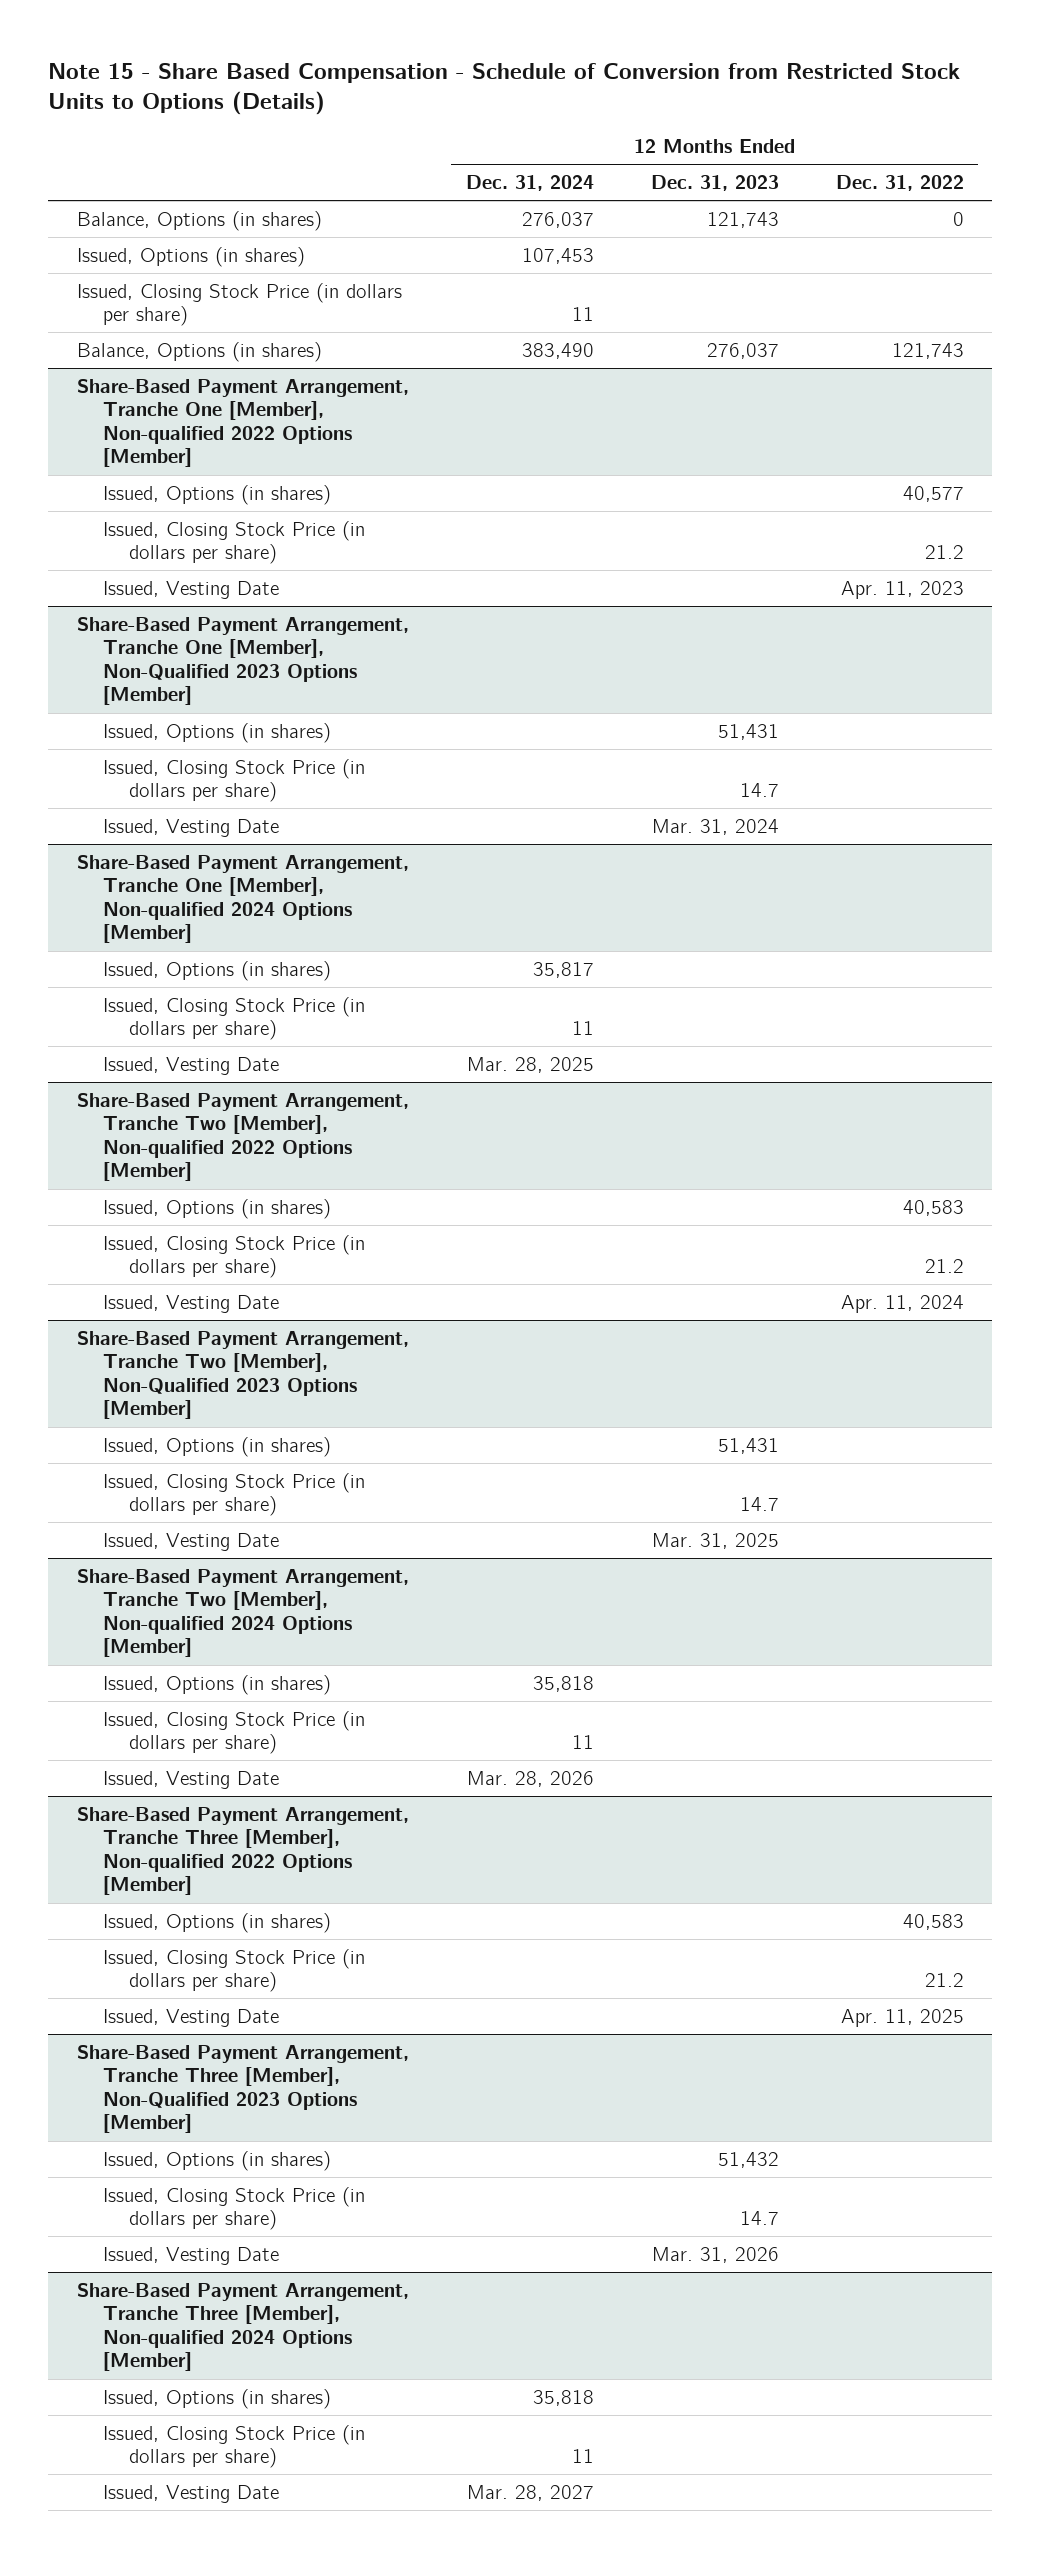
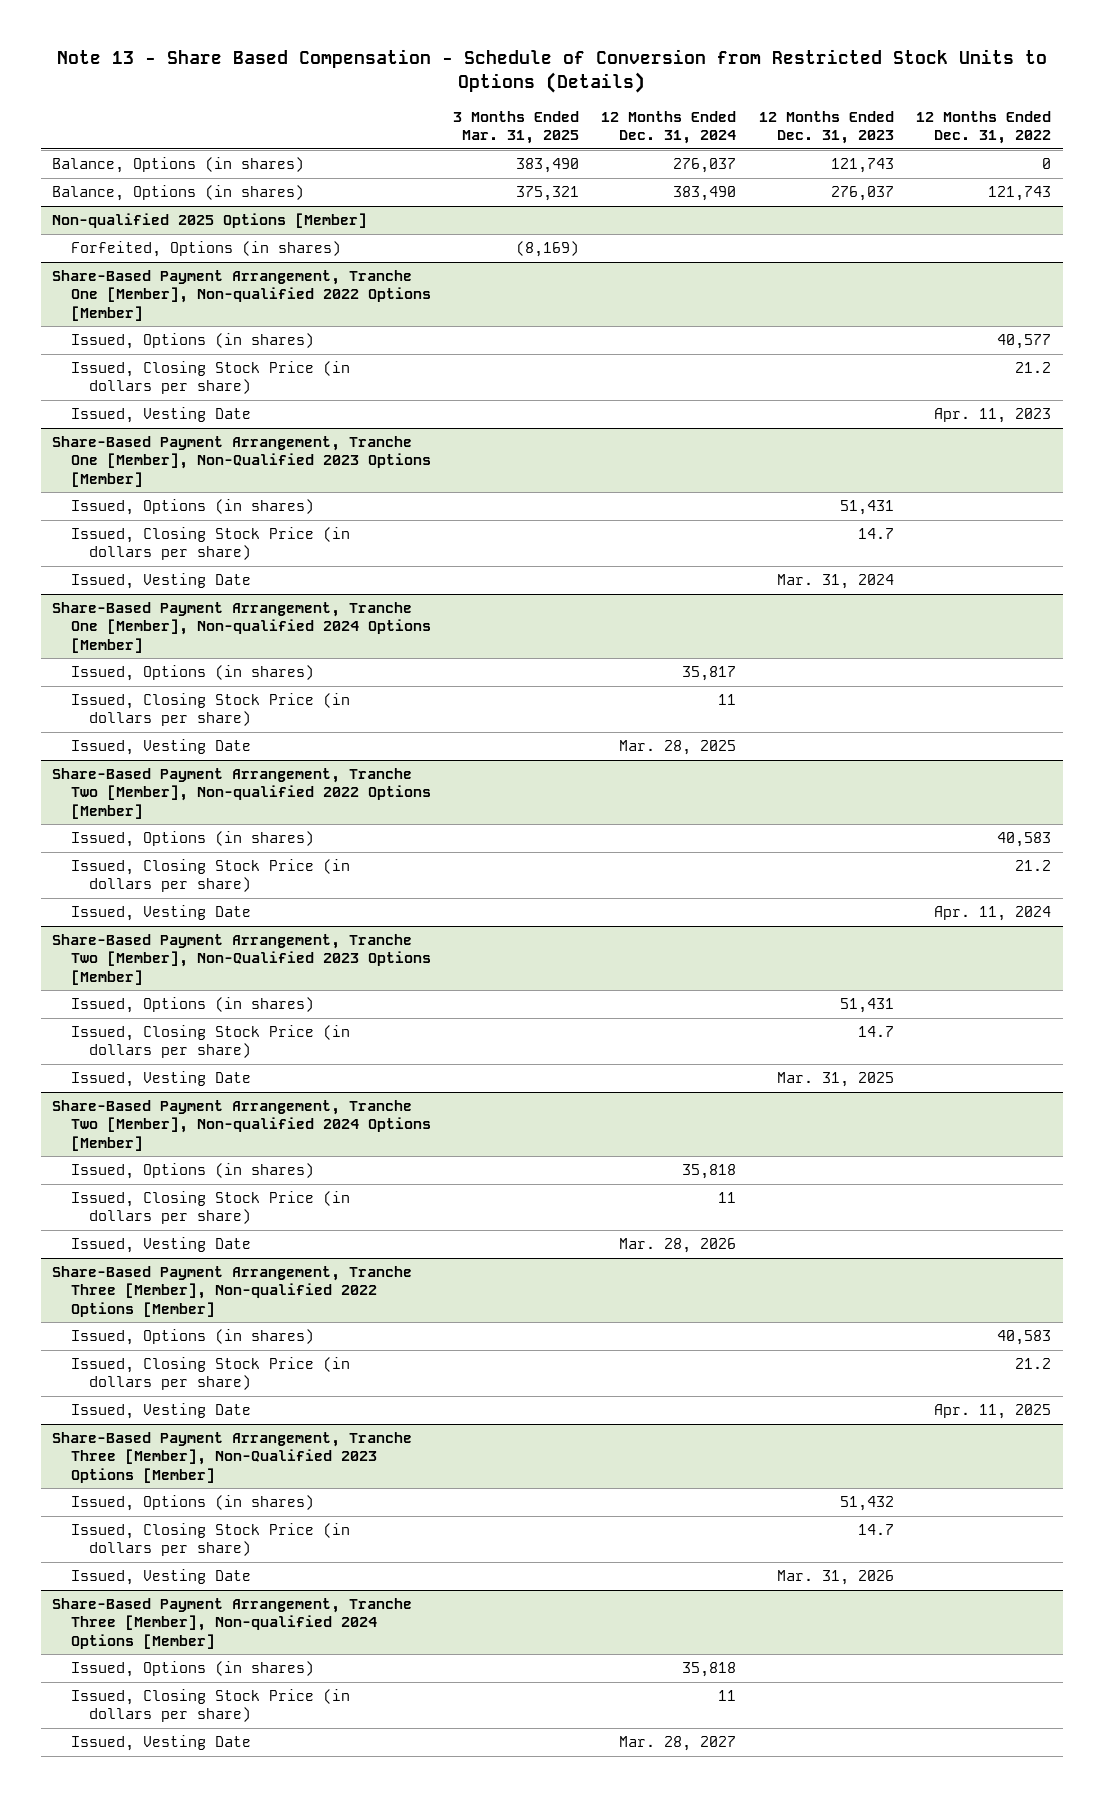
- Note 15 - Share Based Compensation - Schedule of Conversion from Restricted Stock Units to Options (Details)
+ Note 13 - Share Based Compensation - Schedule of Conversion from Restricted Stock Units to Options (Details)
- | 12 Months Ended Dec. 31, 2024 | 12 Months Ended Dec. 31, 2023 | 12 Months Ended Dec. 31, 2022
+ | 3 Months Ended Mar. 31, 2025 | 12 Months Ended Dec. 31, 2024 | 12 Months Ended Dec. 31, 2023 | 12 Months Ended Dec. 31, 2022
- Issued, Options (in shares) | 107,453 | |
- Issued, Closing Stock Price (in dollars per share) | 11 | |
+ Non-qualified 2025 Options [Member]
+ Forfeited, Options (in shares) | (8,169) | | |

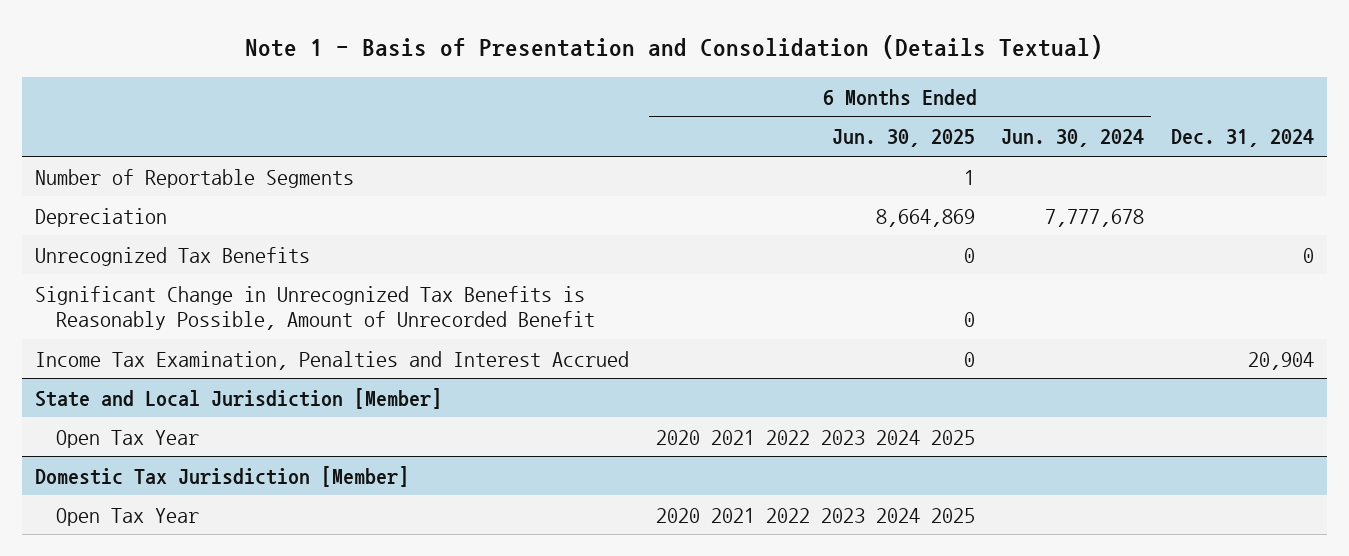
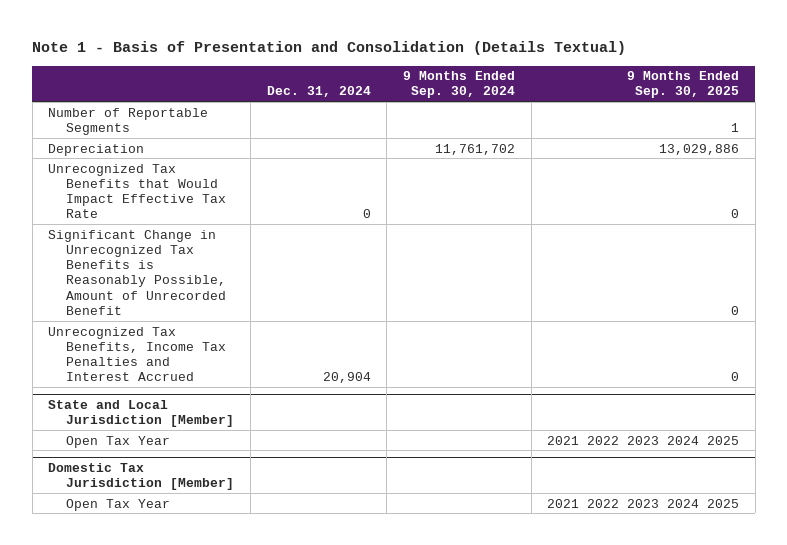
- | 6 Months Ended Jun. 30, 2025 | 6 Months Ended Jun. 30, 2024 | Dec. 31, 2024
+ | Dec. 31, 2024 | 9 Months Ended Sep. 30, 2024 | 9 Months Ended Sep. 30, 2025
- Unrecognized Tax Benefits | 0 | | 0
+ Unrecognized Tax Benefits that Would Impact Effective Tax Rate | 0 | | 0
- Income Tax Examination, Penalties and Interest Accrued | 0 | | 20,904
+ Unrecognized Tax Benefits, Income Tax Penalties and Interest Accrued | 20,904 | | 0

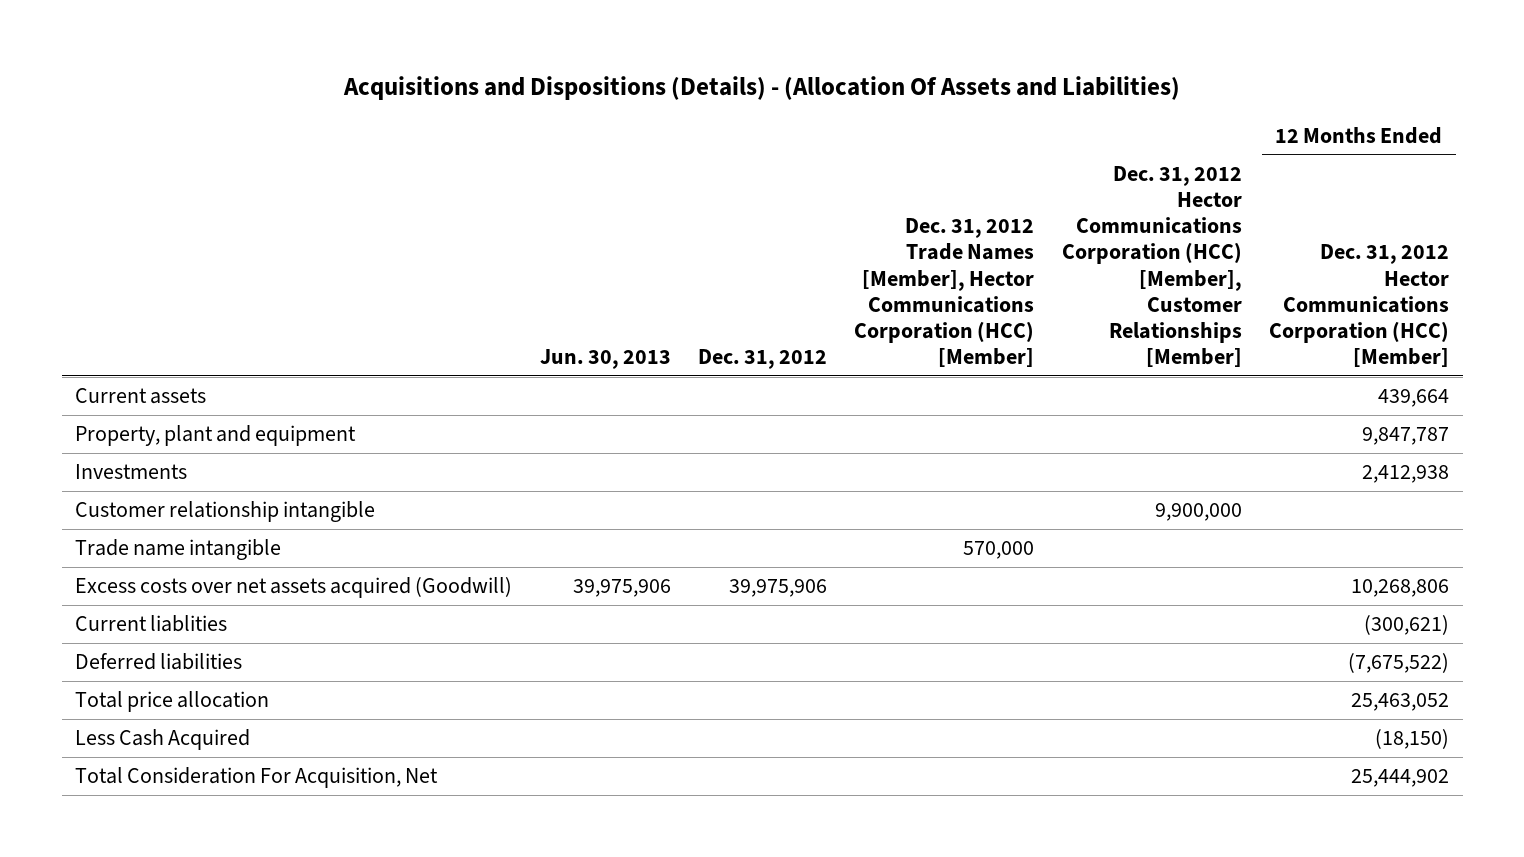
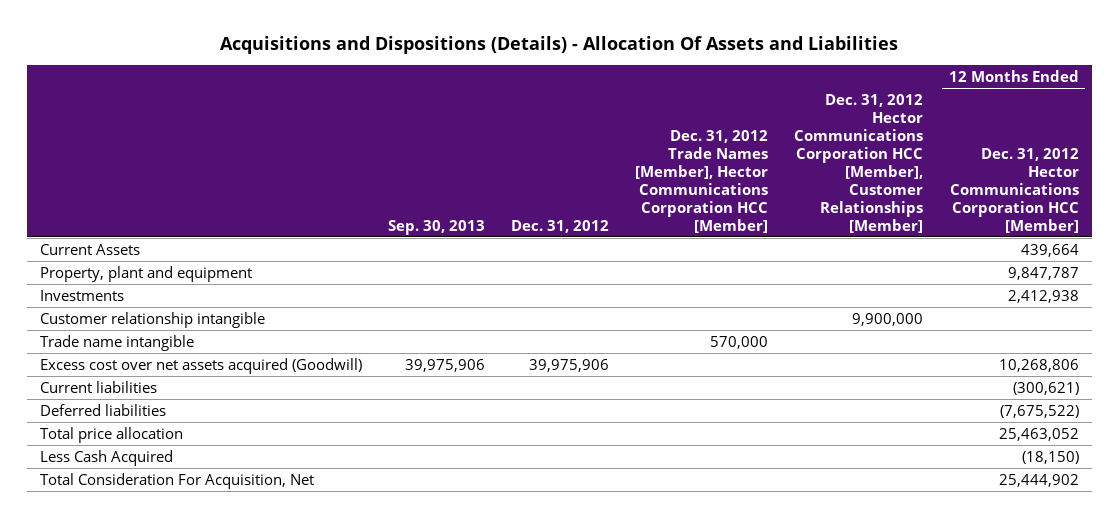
- Acquisitions and Dispositions (Details) - (Allocation Of Assets and Liabilities)
+ Acquisitions and Dispositions (Details) - Allocation Of Assets and Liabilities
- | Jun. 30, 2013 | Dec. 31, 2012 | Dec. 31, 2012 Trade Names [Member], Hector Communications Corporation (HCC) [Member] | Dec. 31, 2012 Hector Communications Corporation (HCC) [Member], Customer Relationships [Member] | 12 Months Ended Dec. 31, 2012 Hector Communications Corporation (HCC) [Member]
+ | Sep. 30, 2013 | Dec. 31, 2012 | Dec. 31, 2012 Trade Names [Member], Hector Communications Corporation HCC [Member] | Dec. 31, 2012 Hector Communications Corporation HCC [Member], Customer Relationships [Member] | 12 Months Ended Dec. 31, 2012 Hector Communications Corporation HCC [Member]
- Current assets | | | | | 439,664
+ Current Assets | | | | | 439,664
- Excess costs over net assets acquired (Goodwill) | 39,975,906 | 39,975,906 | | | 10,268,806
- Current liablities | | | | | (300,621)
+ Excess cost over net assets acquired (Goodwill) | 39,975,906 | 39,975,906 | | | 10,268,806
+ Current liabilities | | | | | (300,621)

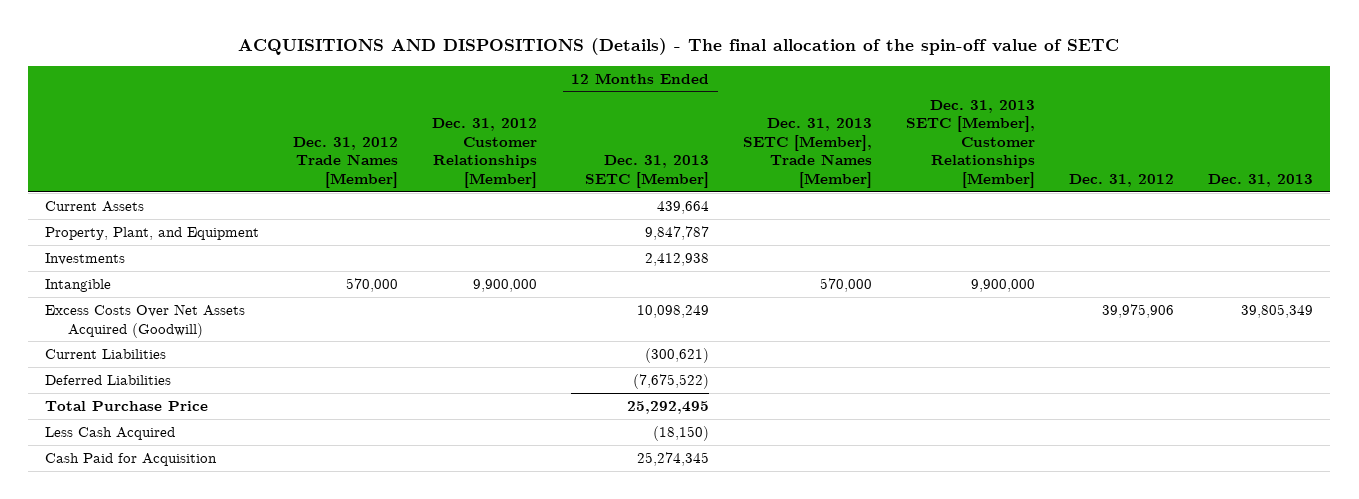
- Acquisitions and Dispositions (Details) - Allocation Of Assets and Liabilities
+ ACQUISITIONS AND DISPOSITIONS (Details) - The final allocation of the spin-off value of SETC
- | Sep. 30, 2013 | Dec. 31, 2012 | Dec. 31, 2012 Trade Names [Member], Hector Communications Corporation HCC [Member] | Dec. 31, 2012 Hector Communications Corporation HCC [Member], Customer Relationships [Member] | 12 Months Ended Dec. 31, 2012 Hector Communications Corporation HCC [Member]
+ | Dec. 31, 2012 Trade Names [Member] | Dec. 31, 2012 Customer Relationships [Member] | 12 Months Ended Dec. 31, 2013 SETC [Member] | Dec. 31, 2013 SETC [Member], Trade Names [Member] | Dec. 31, 2013 SETC [Member], Customer Relationships [Member] | Dec. 31, 2012 | Dec. 31, 2013
- Property, plant and equipment | | | | | 9,847,787
+ Property, Plant, and Equipment | | | 9,847,787 | | | |
- Customer relationship intangible | | | | 9,900,000 |
- Trade name intangible | | | 570,000 | |
- Excess cost over net assets acquired (Goodwill) | 39,975,906 | 39,975,906 | | | 10,268,806
- Current liabilities | | | | | (300,621)
- Deferred liabilities | | | | | (7,675,522)
- Total price allocation | | | | | 25,463,052
+ Intangible | 570,000 | 9,900,000 | | 570,000 | 9,900,000 | |
+ Excess Costs Over Net Assets Acquired (Goodwill) | | | 10,098,249 | | | 39,975,906 | 39,805,349
+ Current Liabilities | | | (300,621) | | | |
+ Deferred Liabilities | | | (7,675,522) | | | |
+ Total Purchase Price | | | 25,292,495 | | | |
- Total Consideration For Acquisition, Net | | | | | 25,444,902
+ Cash Paid for Acquisition | | | 25,274,345 | | | |

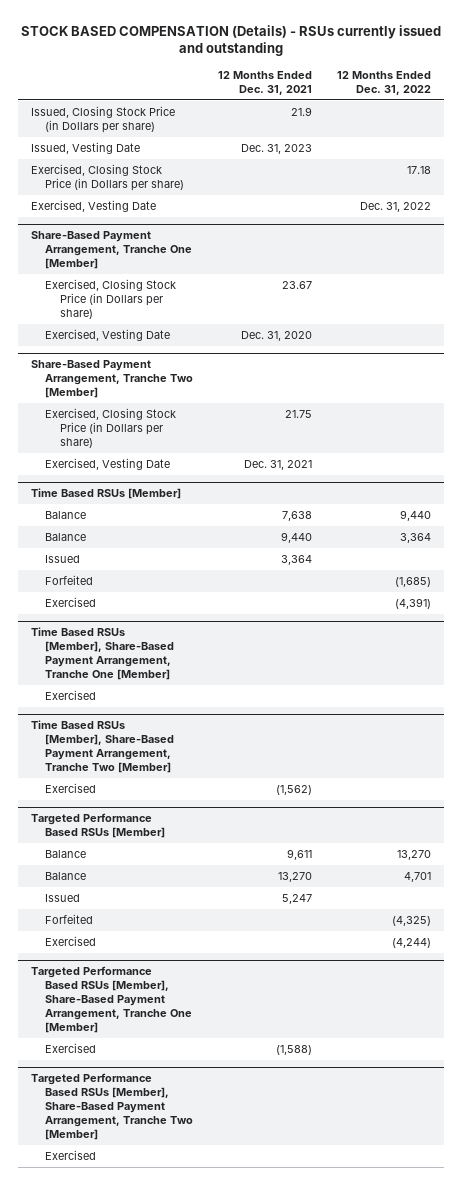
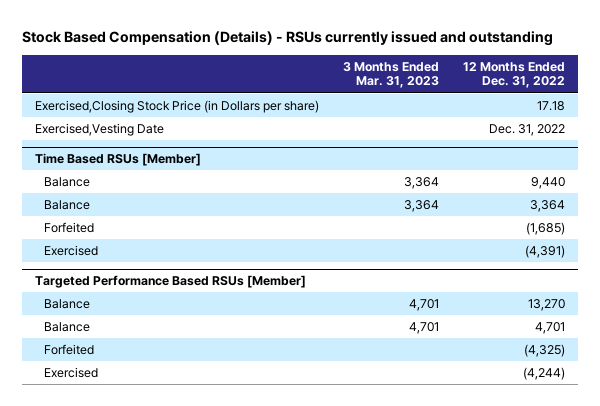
- STOCK BASED COMPENSATION (Details) - RSUs currently issued and outstanding
+ Stock Based Compensation (Details) - RSUs currently issued and outstanding
- | 12 Months Ended Dec. 31, 2021 | 12 Months Ended Dec. 31, 2022
+ | 3 Months Ended Mar. 31, 2023 | 12 Months Ended Dec. 31, 2022
- Issued, Closing Stock Price (in Dollars per share) | 21.9 |
- Issued, Vesting Date | Dec. 31, 2023 |
- Exercised, Closing Stock Price (in Dollars per share) | | 17.18
- Exercised, Vesting Date | | Dec. 31, 2022
- Share-Based Payment Arrangement, Tranche One [Member]
- Exercised, Closing Stock Price (in Dollars per share) | 23.67 |
- Exercised, Vesting Date | Dec. 31, 2020 |
- Share-Based Payment Arrangement, Tranche Two [Member]
- Exercised, Closing Stock Price (in Dollars per share) | 21.75 |
- Exercised, Vesting Date | Dec. 31, 2021 |
+ Exercised,Closing Stock Price (in Dollars per share) | | 17.18
+ Exercised,Vesting Date | | Dec. 31, 2022
@ Time Based RSUs [Member]
- Issued | 3,364 |
- Time Based RSUs [Member], Share-Based Payment Arrangement, Tranche One [Member]
- Exercised
- Time Based RSUs [Member], Share-Based Payment Arrangement, Tranche Two [Member]
- Exercised | (1,562) |
@ Targeted Performance Based RSUs [Member]
- Issued | 5,247 |
- Targeted Performance Based RSUs [Member], Share-Based Payment Arrangement, Tranche One [Member]
- Exercised | (1,588) |
- Targeted Performance Based RSUs [Member], Share-Based Payment Arrangement, Tranche Two [Member]
- Exercised

